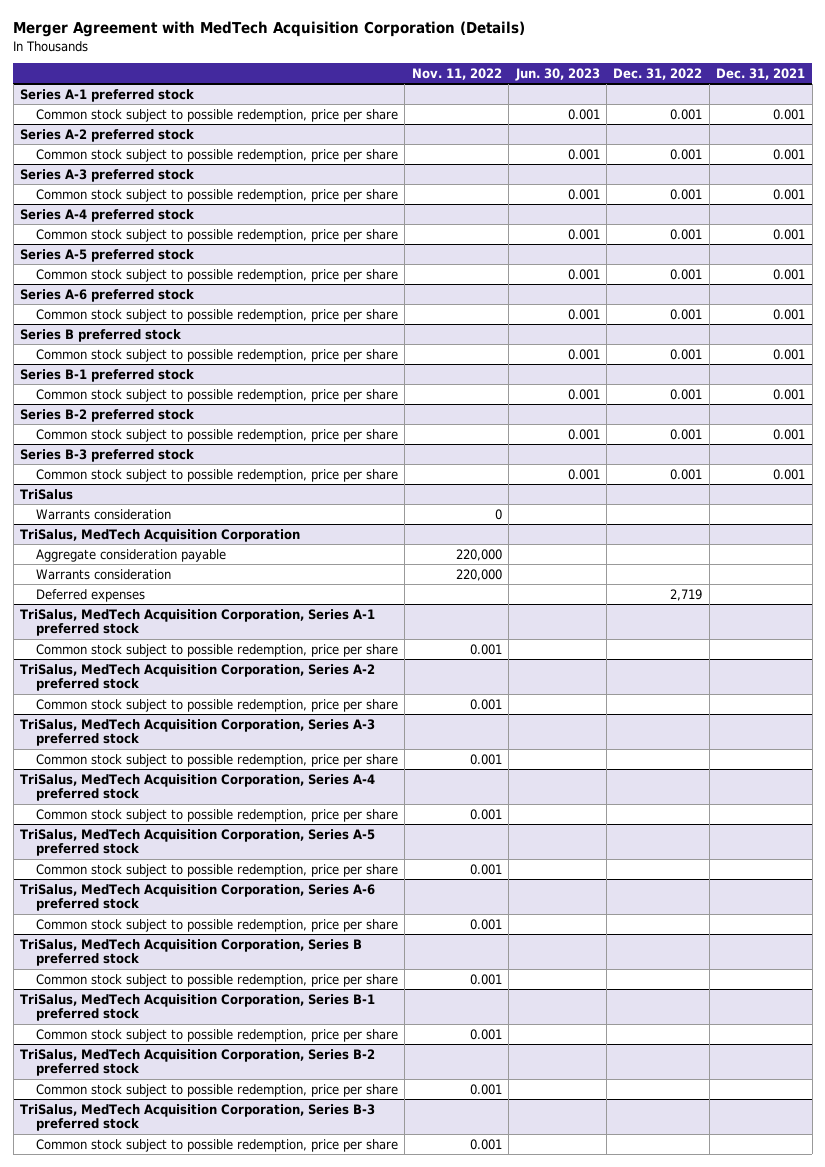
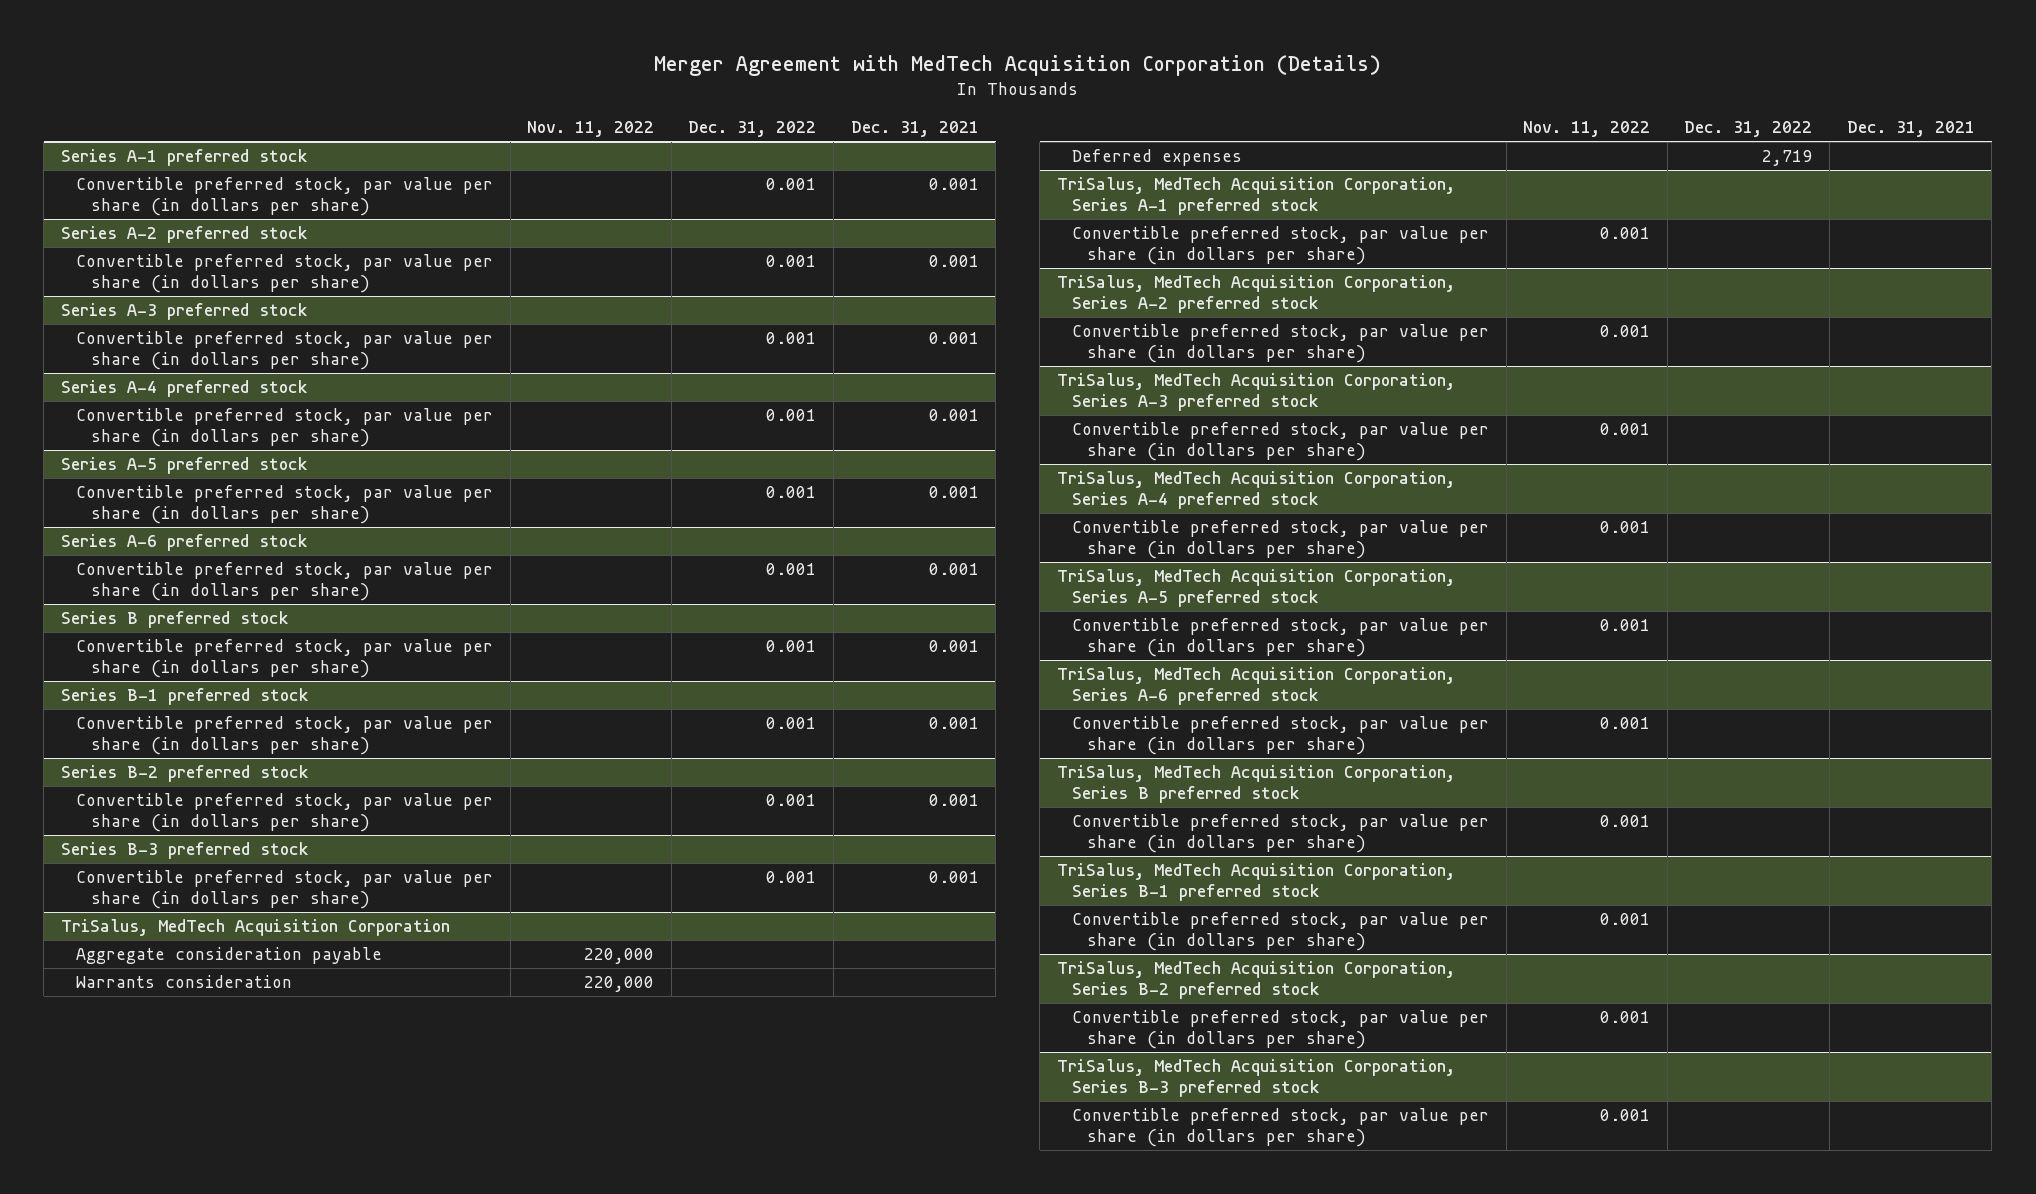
- | Nov. 11, 2022 | Jun. 30, 2023 | Dec. 31, 2022 | Dec. 31, 2021
+ | Nov. 11, 2022 | Dec. 31, 2022 | Dec. 31, 2021
@ Series A-1 preferred stock
- Common stock subject to possible redemption, price per share | | 0.001 | 0.001 | 0.001
+ Convertible preferred stock, par value per share (in dollars per share) | | 0.001 | 0.001
@ Series A-2 preferred stock
- Common stock subject to possible redemption, price per share | | 0.001 | 0.001 | 0.001
+ Convertible preferred stock, par value per share (in dollars per share) | | 0.001 | 0.001
@ Series A-3 preferred stock
- Common stock subject to possible redemption, price per share | | 0.001 | 0.001 | 0.001
+ Convertible preferred stock, par value per share (in dollars per share) | | 0.001 | 0.001
@ Series A-4 preferred stock
- Common stock subject to possible redemption, price per share | | 0.001 | 0.001 | 0.001
+ Convertible preferred stock, par value per share (in dollars per share) | | 0.001 | 0.001
@ Series A-5 preferred stock
- Common stock subject to possible redemption, price per share | | 0.001 | 0.001 | 0.001
+ Convertible preferred stock, par value per share (in dollars per share) | | 0.001 | 0.001
@ Series A-6 preferred stock
- Common stock subject to possible redemption, price per share | | 0.001 | 0.001 | 0.001
+ Convertible preferred stock, par value per share (in dollars per share) | | 0.001 | 0.001
@ Series B preferred stock
- Common stock subject to possible redemption, price per share | | 0.001 | 0.001 | 0.001
+ Convertible preferred stock, par value per share (in dollars per share) | | 0.001 | 0.001
@ Series B-1 preferred stock
- Common stock subject to possible redemption, price per share | | 0.001 | 0.001 | 0.001
+ Convertible preferred stock, par value per share (in dollars per share) | | 0.001 | 0.001
@ Series B-2 preferred stock
- Common stock subject to possible redemption, price per share | | 0.001 | 0.001 | 0.001
+ Convertible preferred stock, par value per share (in dollars per share) | | 0.001 | 0.001
@ Series B-3 preferred stock
- Common stock subject to possible redemption, price per share | | 0.001 | 0.001 | 0.001
- TriSalus
- Warrants consideration | 0 | | |
@ Series B-3 preferred stock
+ Convertible preferred stock, par value per share (in dollars per share) | | 0.001 | 0.001
@ TriSalus, MedTech Acquisition Corporation, Series A-1 preferred stock
- Common stock subject to possible redemption, price per share | 0.001 | | |
+ Convertible preferred stock, par value per share (in dollars per share) | 0.001 | |
@ TriSalus, MedTech Acquisition Corporation, Series A-2 preferred stock
- Common stock subject to possible redemption, price per share | 0.001 | | |
+ Convertible preferred stock, par value per share (in dollars per share) | 0.001 | |
@ TriSalus, MedTech Acquisition Corporation, Series A-3 preferred stock
- Common stock subject to possible redemption, price per share | 0.001 | | |
+ Convertible preferred stock, par value per share (in dollars per share) | 0.001 | |
@ TriSalus, MedTech Acquisition Corporation, Series A-4 preferred stock
- Common stock subject to possible redemption, price per share | 0.001 | | |
+ Convertible preferred stock, par value per share (in dollars per share) | 0.001 | |
@ TriSalus, MedTech Acquisition Corporation, Series A-5 preferred stock
- Common stock subject to possible redemption, price per share | 0.001 | | |
+ Convertible preferred stock, par value per share (in dollars per share) | 0.001 | |
@ TriSalus, MedTech Acquisition Corporation, Series A-6 preferred stock
- Common stock subject to possible redemption, price per share | 0.001 | | |
+ Convertible preferred stock, par value per share (in dollars per share) | 0.001 | |
@ TriSalus, MedTech Acquisition Corporation, Series B preferred stock
- Common stock subject to possible redemption, price per share | 0.001 | | |
+ Convertible preferred stock, par value per share (in dollars per share) | 0.001 | |
@ TriSalus, MedTech Acquisition Corporation, Series B-1 preferred stock
- Common stock subject to possible redemption, price per share | 0.001 | | |
+ Convertible preferred stock, par value per share (in dollars per share) | 0.001 | |
@ TriSalus, MedTech Acquisition Corporation, Series B-2 preferred stock
- Common stock subject to possible redemption, price per share | 0.001 | | |
+ Convertible preferred stock, par value per share (in dollars per share) | 0.001 | |
@ TriSalus, MedTech Acquisition Corporation, Series B-3 preferred stock
- Common stock subject to possible redemption, price per share | 0.001 | | |
+ Convertible preferred stock, par value per share (in dollars per share) | 0.001 | |

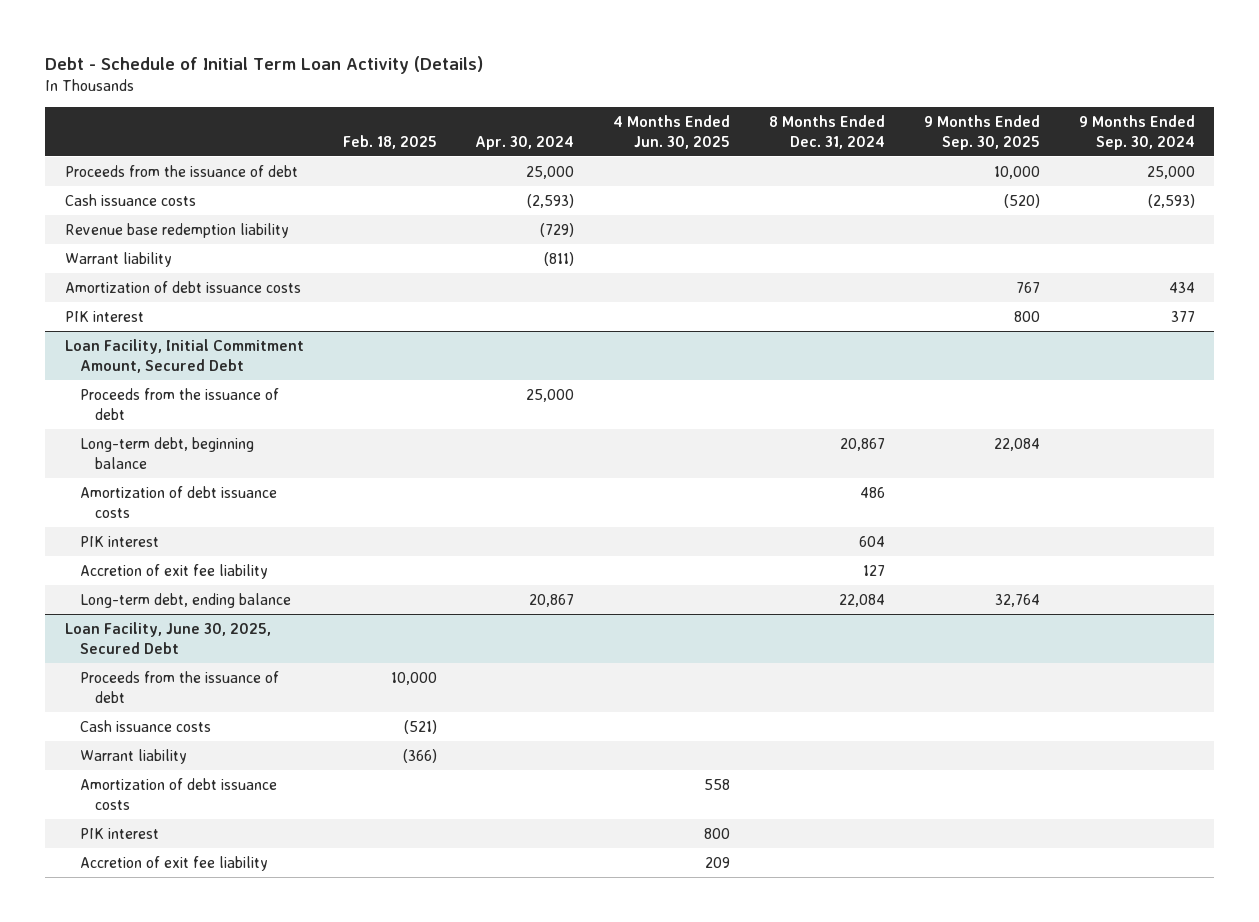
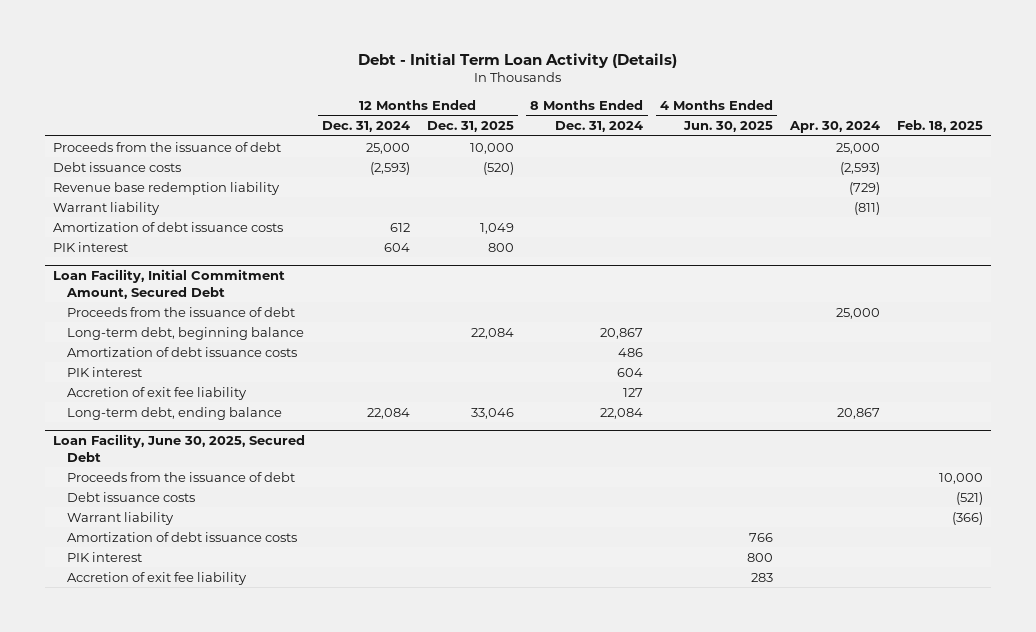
- Debt - Schedule of Initial Term Loan Activity (Details)
+ Debt - Initial Term Loan Activity (Details)
- | Feb. 18, 2025 | Apr. 30, 2024 | 4 Months Ended Jun. 30, 2025 | 8 Months Ended Dec. 31, 2024 | 9 Months Ended Sep. 30, 2025 | 9 Months Ended Sep. 30, 2024
+ | 12 Months Ended Dec. 31, 2024 | 12 Months Ended Dec. 31, 2025 | 8 Months Ended Dec. 31, 2024 | 4 Months Ended Jun. 30, 2025 | Apr. 30, 2024 | Feb. 18, 2025
- Cash issuance costs | | (2,593) | | | (520) | (2,593)
+ Debt issuance costs | (2,593) | (520) | | | (2,593) |
@ Loan Facility, June 30, 2025, Secured Debt
- Cash issuance costs | (521) | | | | |
+ Debt issuance costs | | | | | | (521)
- Amortization of debt issuance costs | | | 558 | | |
+ Amortization of debt issuance costs | | | | 766 | |
- Accretion of exit fee liability | | | 209 | | |
+ Accretion of exit fee liability | | | | 283 | |

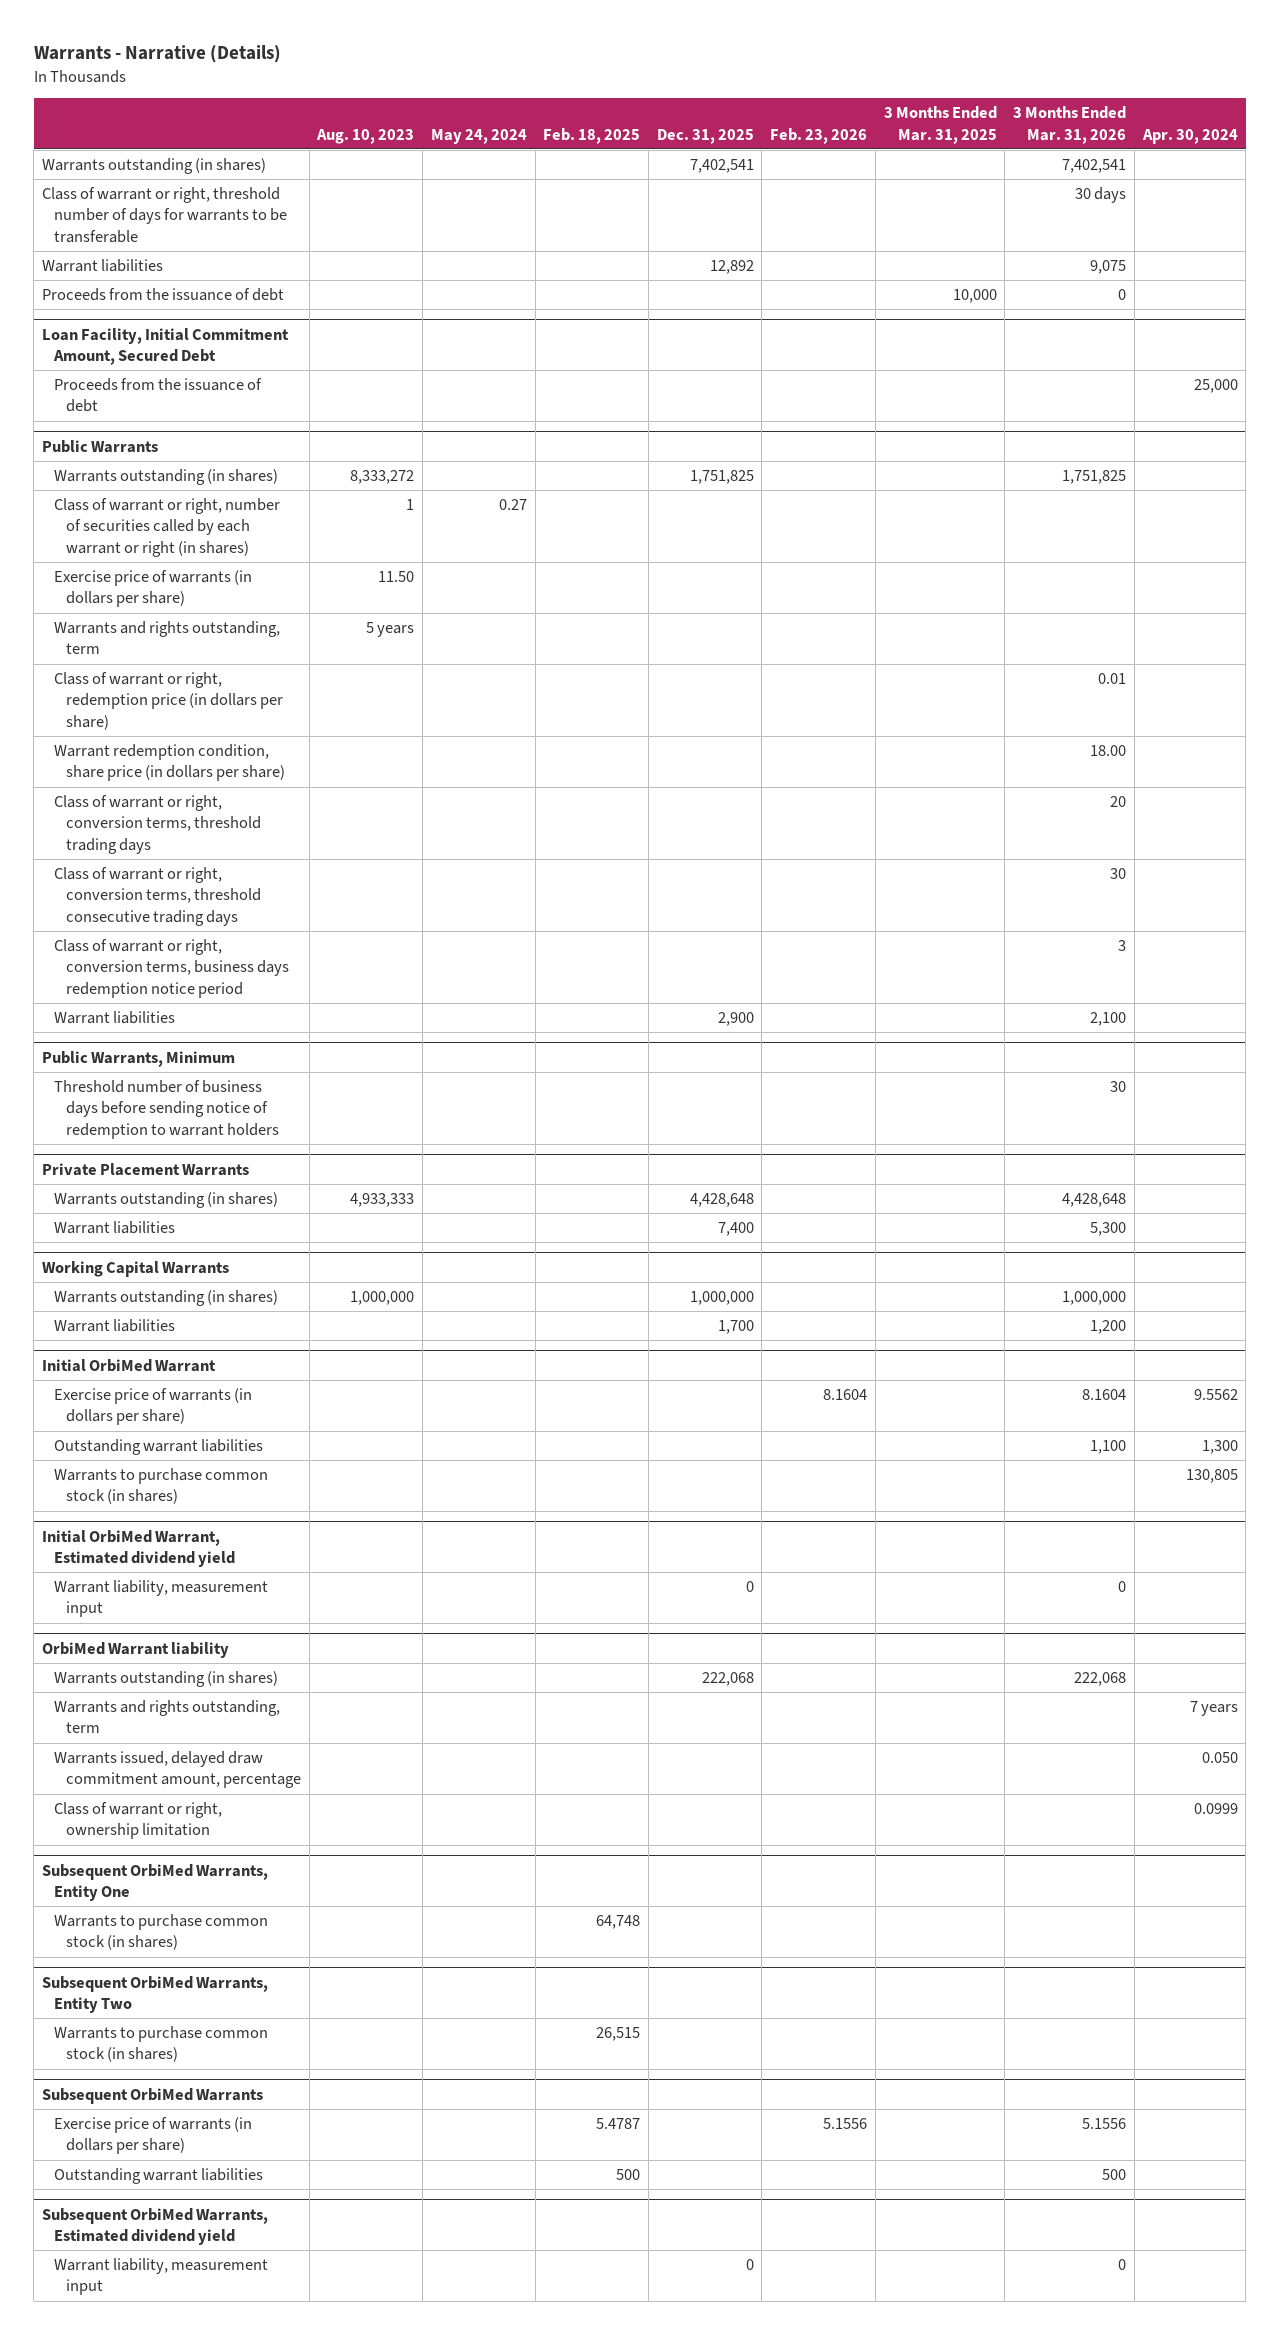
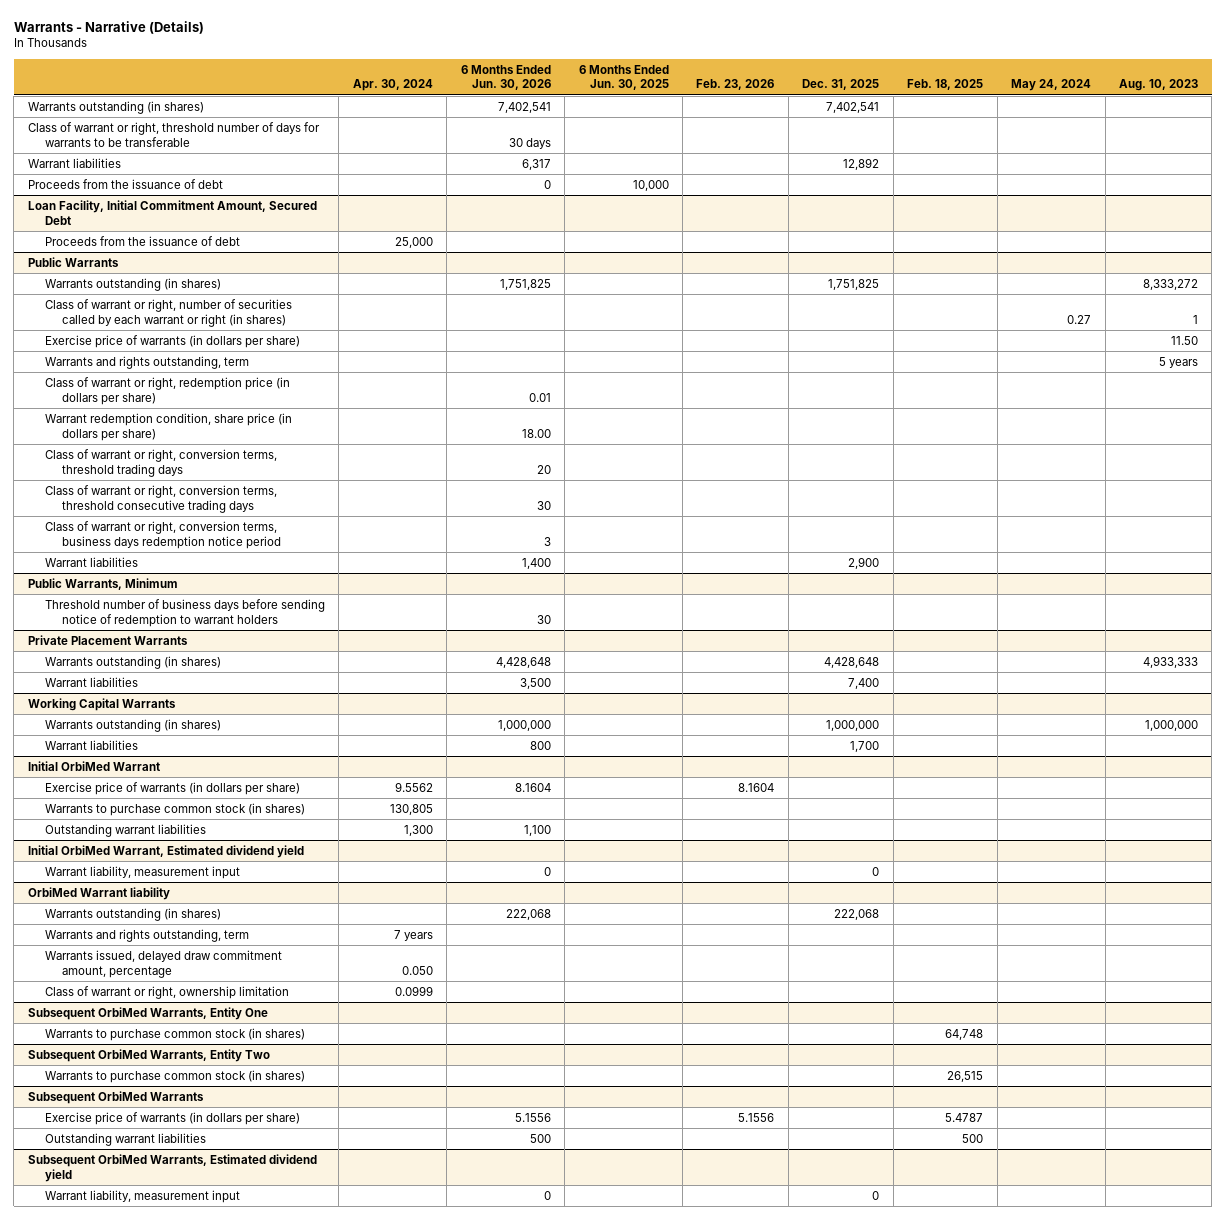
- | Aug. 10, 2023 | May 24, 2024 | Feb. 18, 2025 | Dec. 31, 2025 | Feb. 23, 2026 | 3 Months Ended Mar. 31, 2025 | 3 Months Ended Mar. 31, 2026 | Apr. 30, 2024
+ | Apr. 30, 2024 | 6 Months Ended Jun. 30, 2026 | 6 Months Ended Jun. 30, 2025 | Feb. 23, 2026 | Dec. 31, 2025 | Feb. 18, 2025 | May 24, 2024 | Aug. 10, 2023
@ Initial OrbiMed Warrant
moved down: Outstanding warrant liabilities | 1,300 | 1,100 | | | | | |

